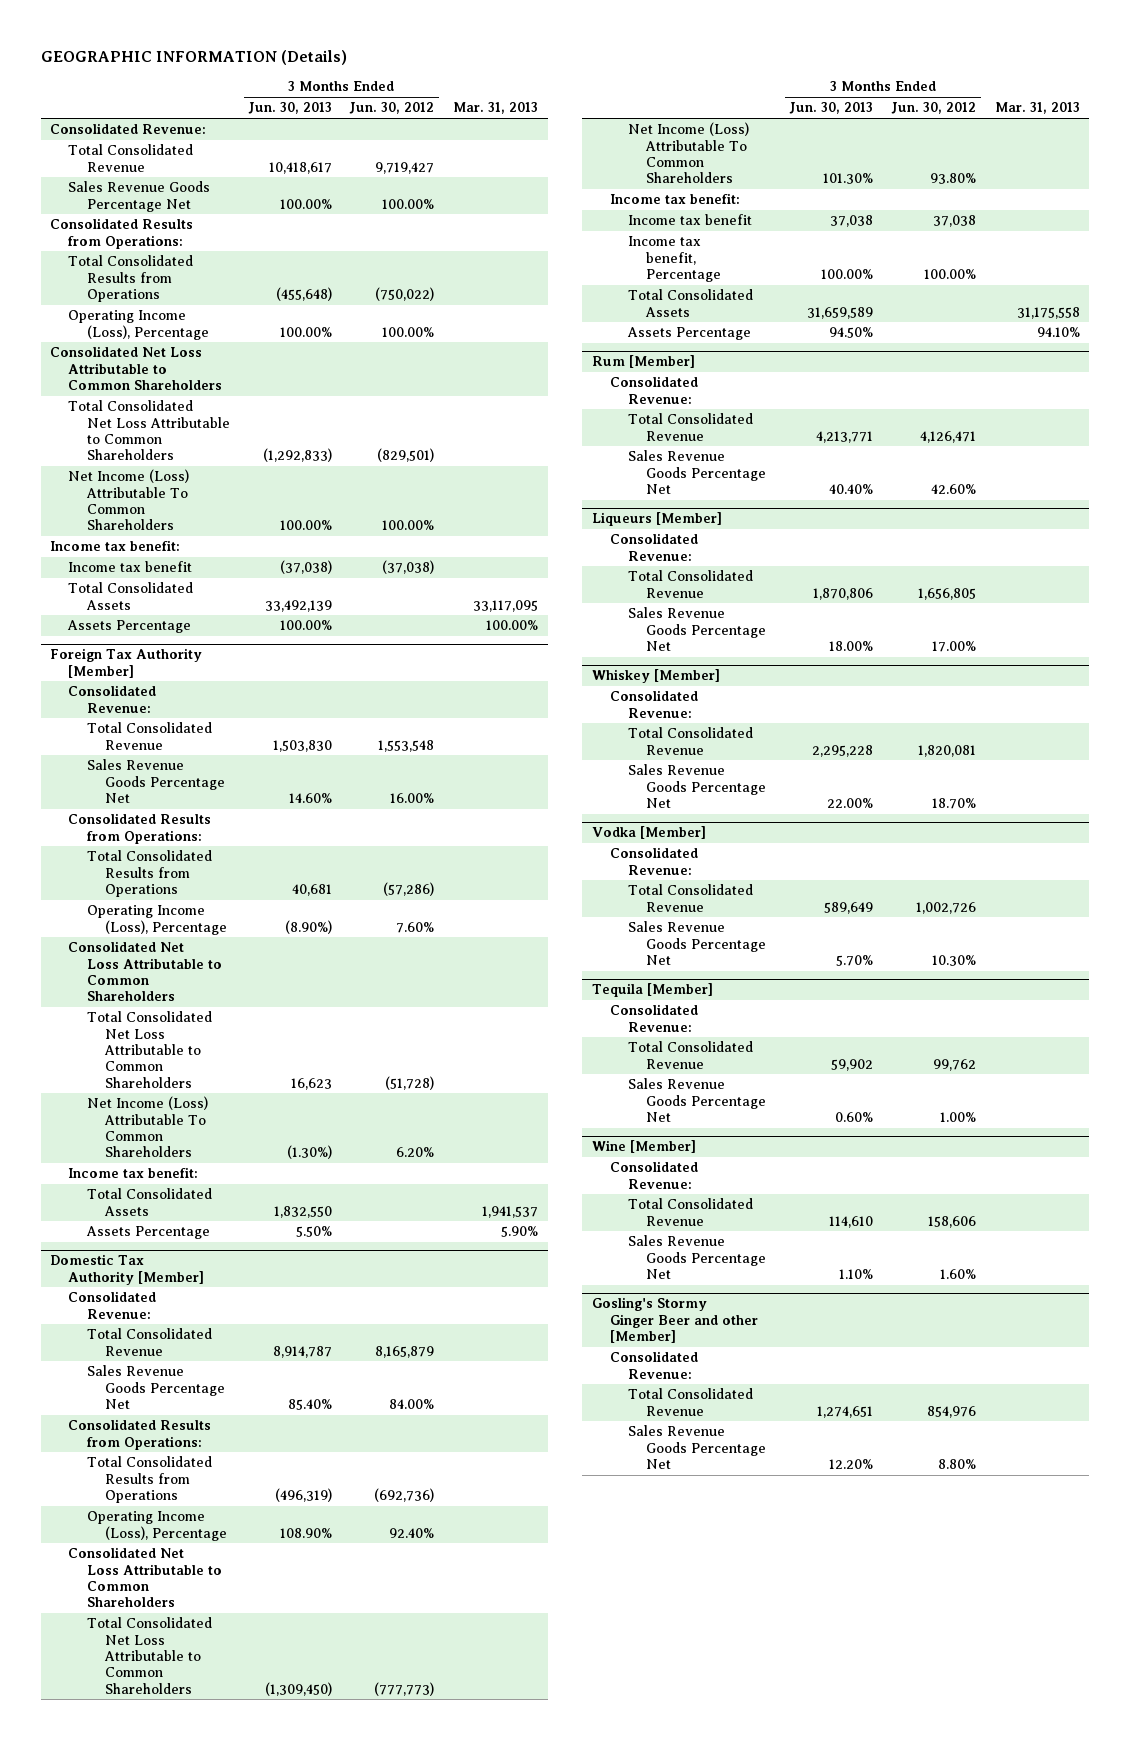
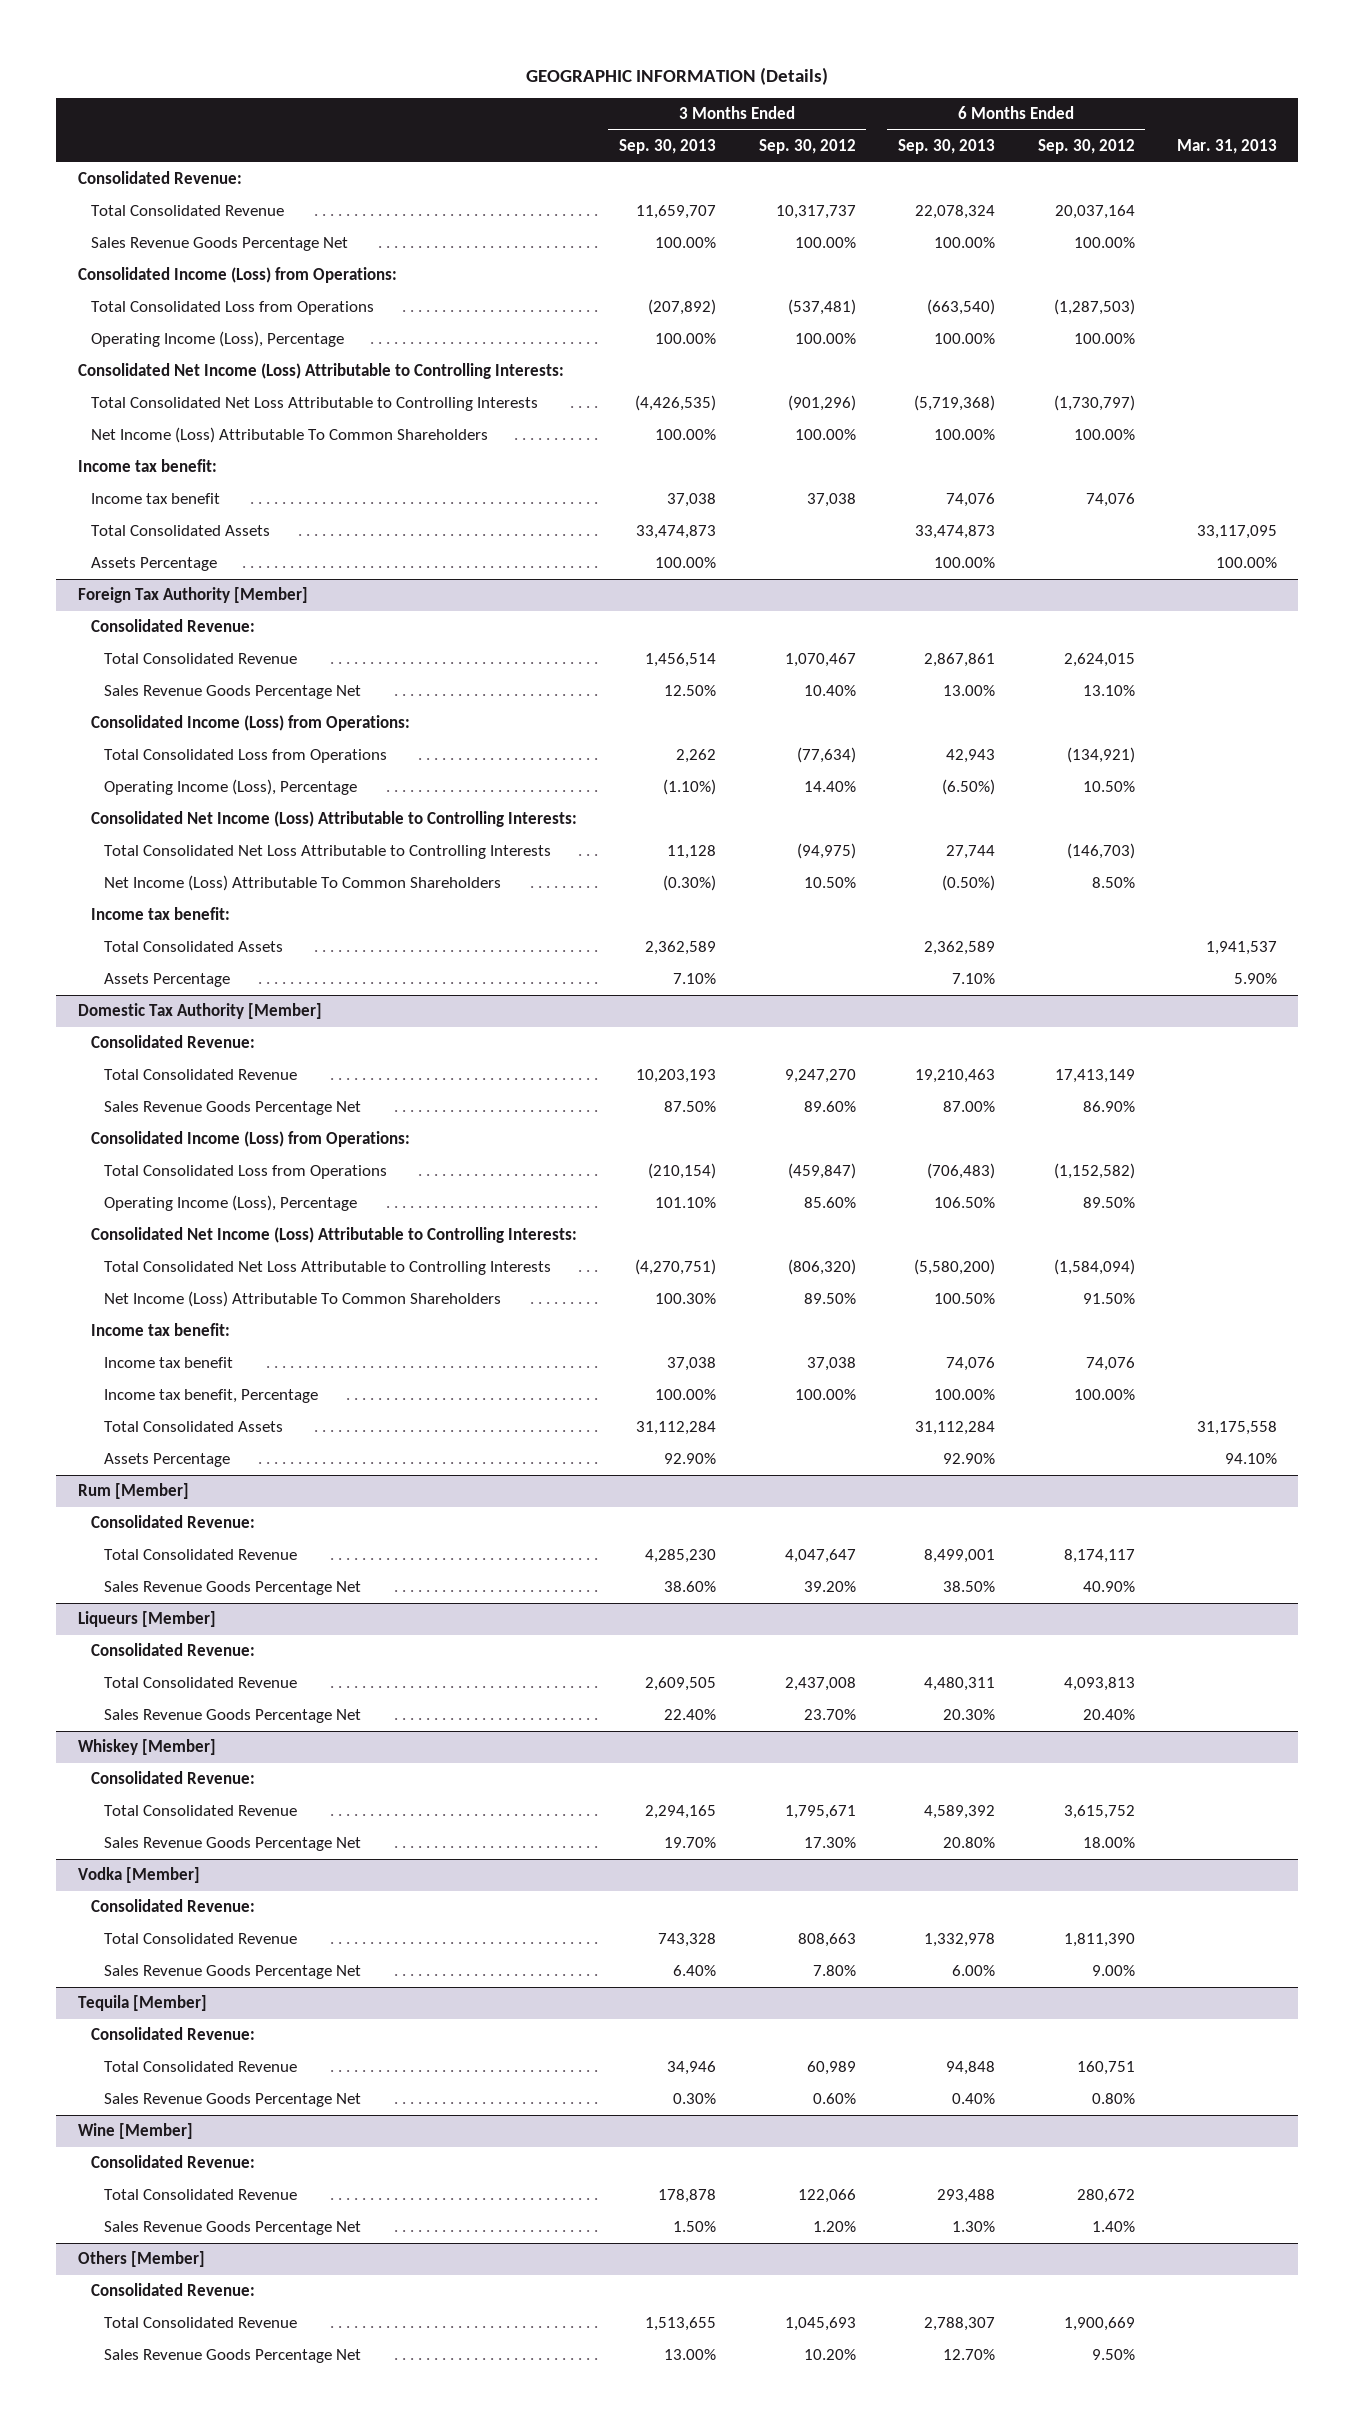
- | 3 Months Ended Jun. 30, 2013 | 3 Months Ended Jun. 30, 2012 | Mar. 31, 2013
+ | 3 Months Ended Sep. 30, 2013 | 3 Months Ended Sep. 30, 2012 | 6 Months Ended Sep. 30, 2013 | 6 Months Ended Sep. 30, 2012 | Mar. 31, 2013
- Consolidated Results from Operations:
- Total Consolidated Results from Operations | (455,648) | (750,022) |
+ Consolidated Income (Loss) from Operations:
+ Total Consolidated Loss from Operations | (207,892) | (537,481) | (663,540) | (1,287,503) |
- Consolidated Net Loss Attributable to Common Shareholders
- Total Consolidated Net Loss Attributable to Common Shareholders | (1,292,833) | (829,501) |
+ Consolidated Net Income (Loss) Attributable to Controlling Interests:
+ Total Consolidated Net Loss Attributable to Controlling Interests | (4,426,535) | (901,296) | (5,719,368) | (1,730,797) |
@ Foreign Tax Authority [Member]
- Consolidated Results from Operations:
- Total Consolidated Results from Operations | 40,681 | (57,286) |
+ Consolidated Income (Loss) from Operations:
+ Total Consolidated Loss from Operations | 2,262 | (77,634) | 42,943 | (134,921) |
- Consolidated Net Loss Attributable to Common Shareholders
- Total Consolidated Net Loss Attributable to Common Shareholders | 16,623 | (51,728) |
+ Consolidated Net Income (Loss) Attributable to Controlling Interests:
+ Total Consolidated Net Loss Attributable to Controlling Interests | 11,128 | (94,975) | 27,744 | (146,703) |
@ Domestic Tax Authority [Member]
- Consolidated Results from Operations:
- Total Consolidated Results from Operations | (496,319) | (692,736) |
+ Consolidated Income (Loss) from Operations:
+ Total Consolidated Loss from Operations | (210,154) | (459,847) | (706,483) | (1,152,582) |
- Consolidated Net Loss Attributable to Common Shareholders
- Total Consolidated Net Loss Attributable to Common Shareholders | (1,309,450) | (777,773) |
+ Consolidated Net Income (Loss) Attributable to Controlling Interests:
+ Total Consolidated Net Loss Attributable to Controlling Interests | (4,270,751) | (806,320) | (5,580,200) | (1,584,094) |
- Gosling's Stormy Ginger Beer and other [Member]
+ Others [Member]

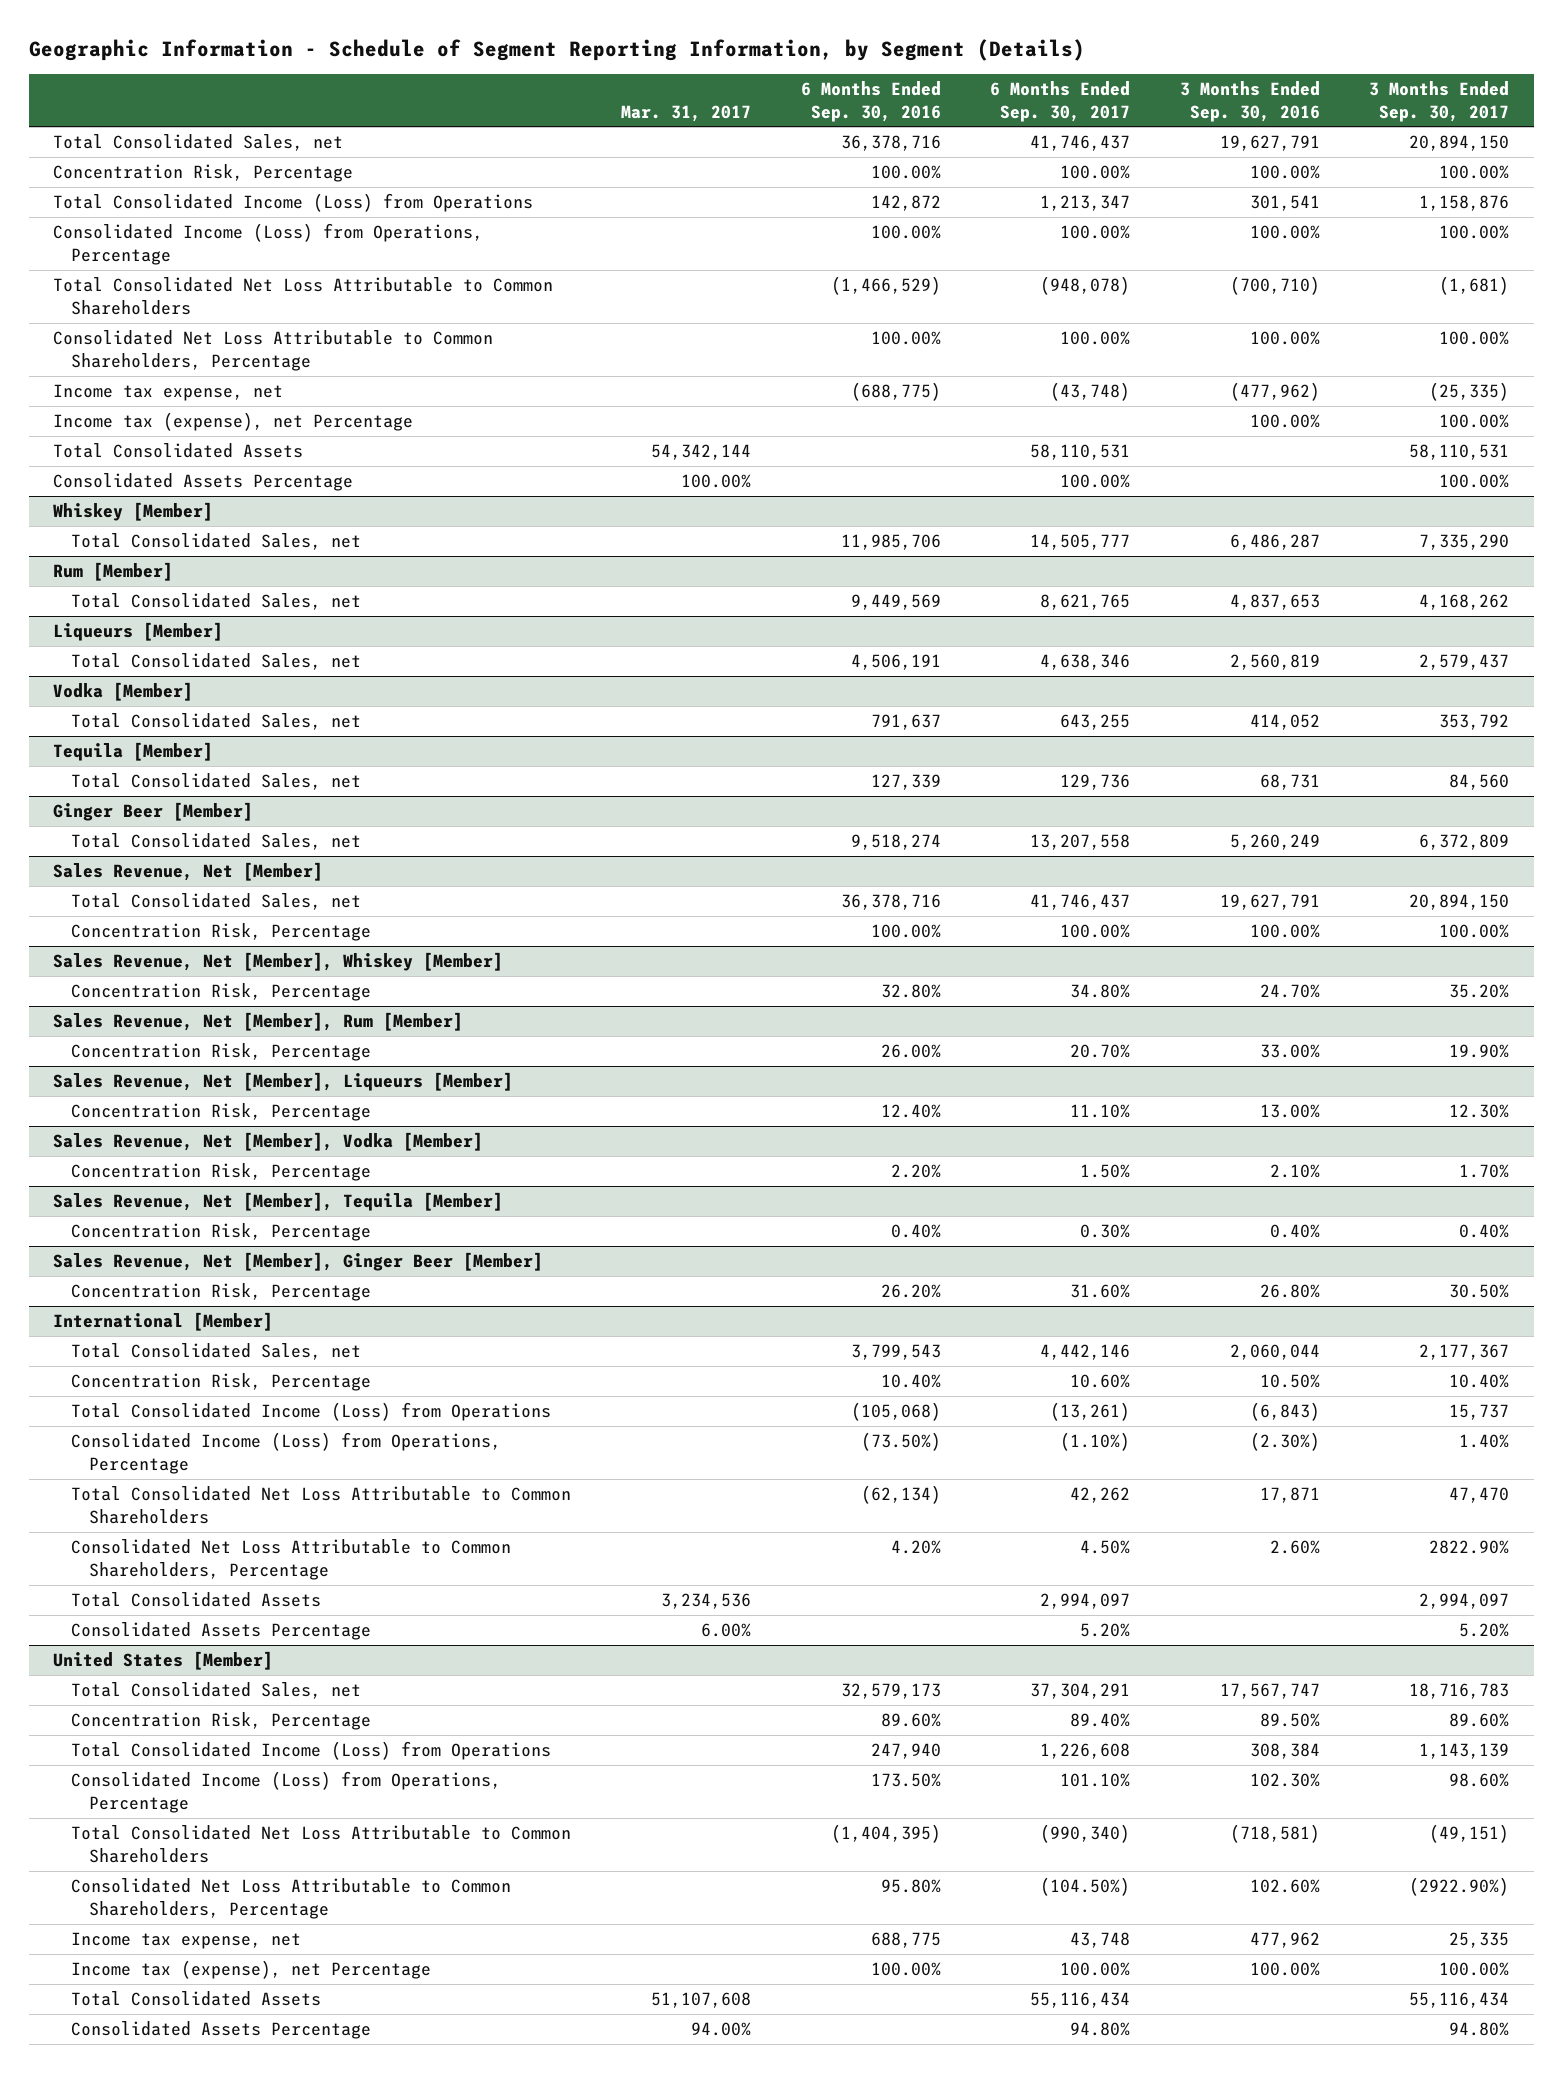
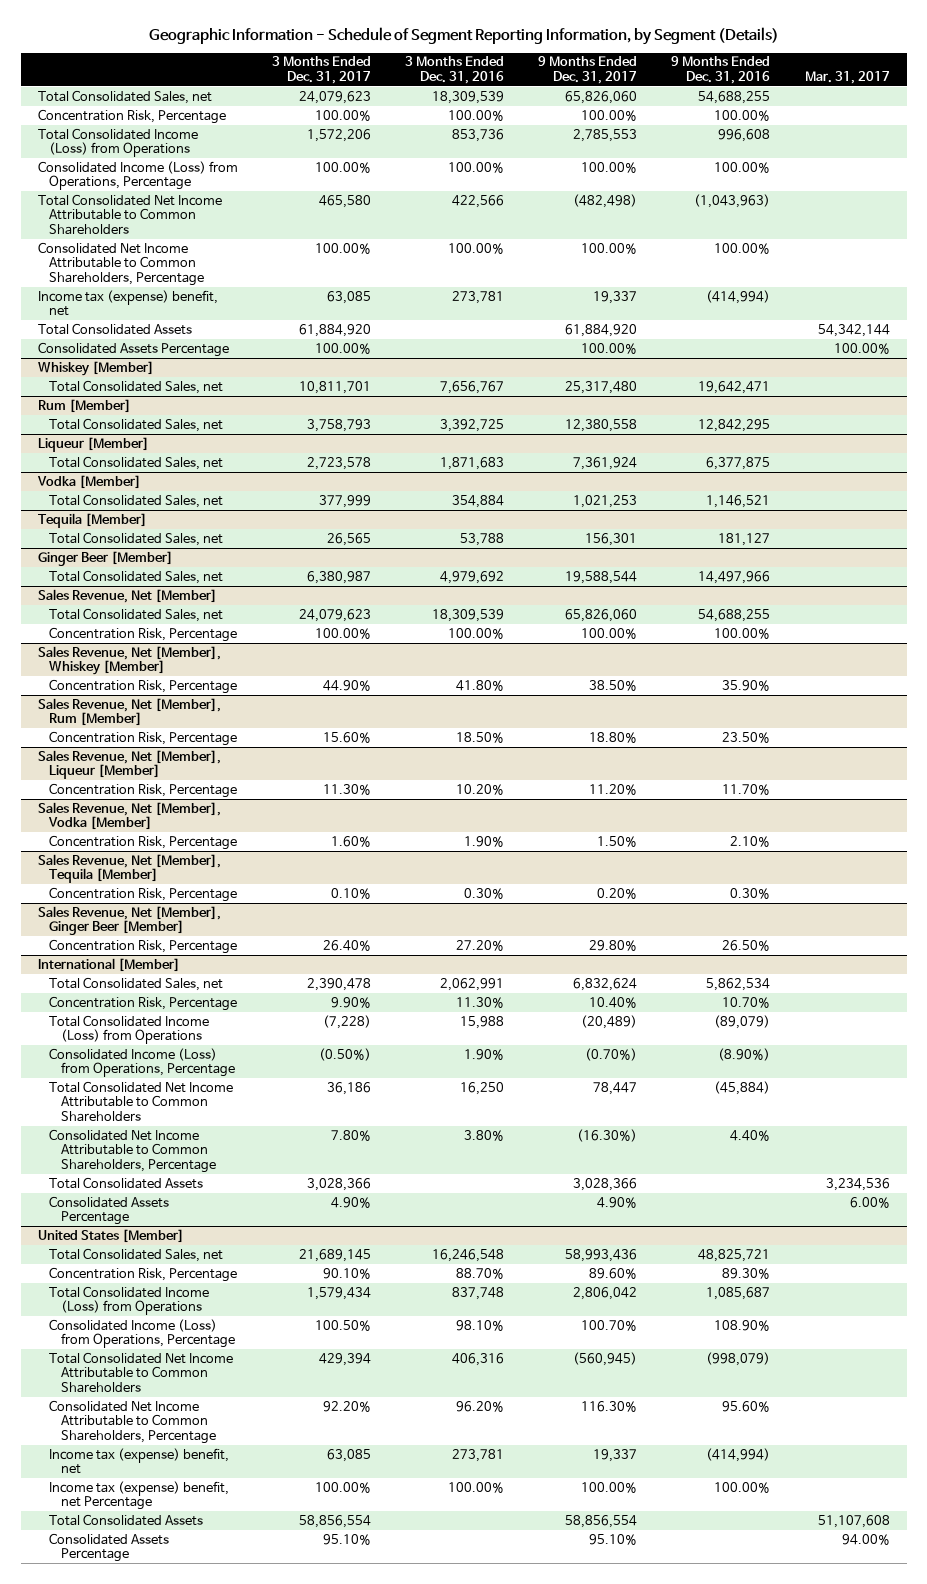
- | Mar. 31, 2017 | 6 Months Ended Sep. 30, 2016 | 6 Months Ended Sep. 30, 2017 | 3 Months Ended Sep. 30, 2016 | 3 Months Ended Sep. 30, 2017
+ | 3 Months Ended Dec. 31, 2017 | 3 Months Ended Dec. 31, 2016 | 9 Months Ended Dec. 31, 2017 | 9 Months Ended Dec. 31, 2016 | Mar. 31, 2017
- Total Consolidated Net Loss Attributable to Common Shareholders | | (1,466,529) | (948,078) | (700,710) | (1,681)
- Consolidated Net Loss Attributable to Common Shareholders, Percentage | | 100.00% | 100.00% | 100.00% | 100.00%
- Income tax expense, net | | (688,775) | (43,748) | (477,962) | (25,335)
- Income tax (expense), net Percentage | | | | 100.00% | 100.00%
+ Total Consolidated Net Income Attributable to Common Shareholders | 465,580 | 422,566 | (482,498) | (1,043,963) |
+ Consolidated Net Income Attributable to Common Shareholders, Percentage | 100.00% | 100.00% | 100.00% | 100.00% |
+ Income tax (expense) benefit, net | 63,085 | 273,781 | 19,337 | (414,994) |
- Liqueurs [Member]
+ Liqueur [Member]
- Sales Revenue, Net [Member], Liqueurs [Member]
+ Sales Revenue, Net [Member], Liqueur [Member]
@ International [Member]
- Total Consolidated Net Loss Attributable to Common Shareholders | | (62,134) | 42,262 | 17,871 | 47,470
- Consolidated Net Loss Attributable to Common Shareholders, Percentage | | 4.20% | 4.50% | 2.60% | 2822.90%
+ Total Consolidated Net Income Attributable to Common Shareholders | 36,186 | 16,250 | 78,447 | (45,884) |
+ Consolidated Net Income Attributable to Common Shareholders, Percentage | 7.80% | 3.80% | (16.30%) | 4.40% |
@ United States [Member]
- Total Consolidated Net Loss Attributable to Common Shareholders | | (1,404,395) | (990,340) | (718,581) | (49,151)
- Consolidated Net Loss Attributable to Common Shareholders, Percentage | | 95.80% | (104.50%) | 102.60% | (2922.90%)
- Income tax expense, net | | 688,775 | 43,748 | 477,962 | 25,335
- Income tax (expense), net Percentage | | 100.00% | 100.00% | 100.00% | 100.00%
+ Total Consolidated Net Income Attributable to Common Shareholders | 429,394 | 406,316 | (560,945) | (998,079) |
+ Consolidated Net Income Attributable to Common Shareholders, Percentage | 92.20% | 96.20% | 116.30% | 95.60% |
+ Income tax (expense) benefit, net | 63,085 | 273,781 | 19,337 | (414,994) |
+ Income tax (expense) benefit, net Percentage | 100.00% | 100.00% | 100.00% | 100.00% |

